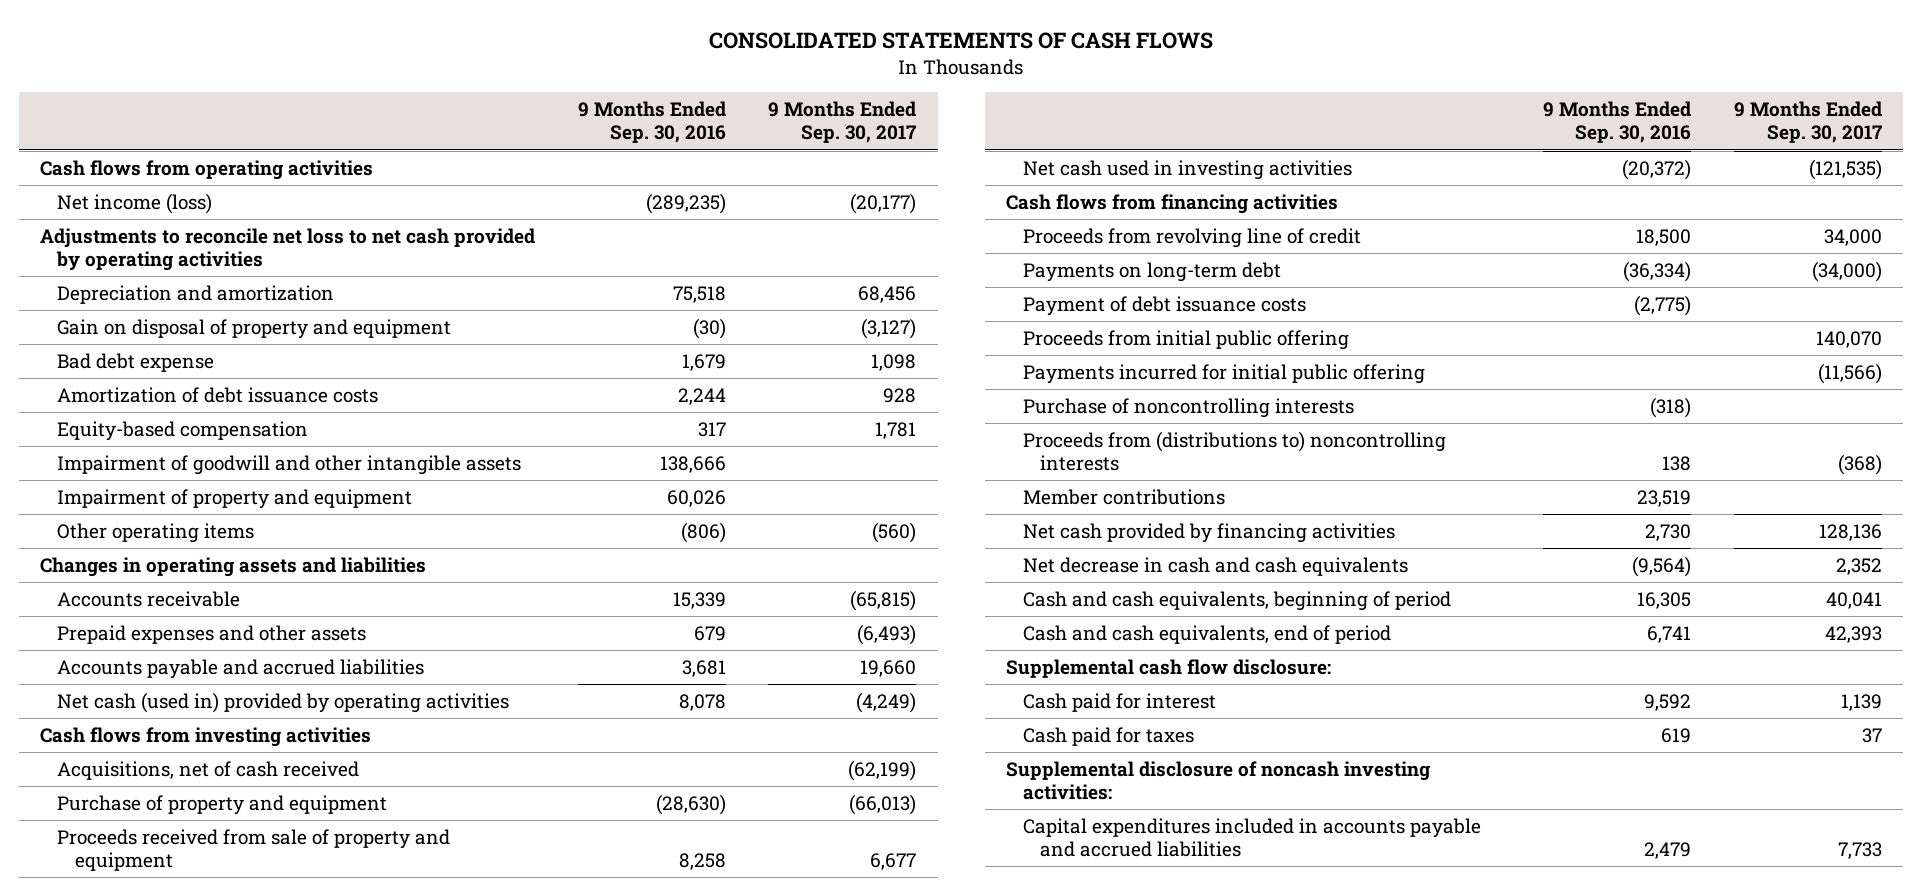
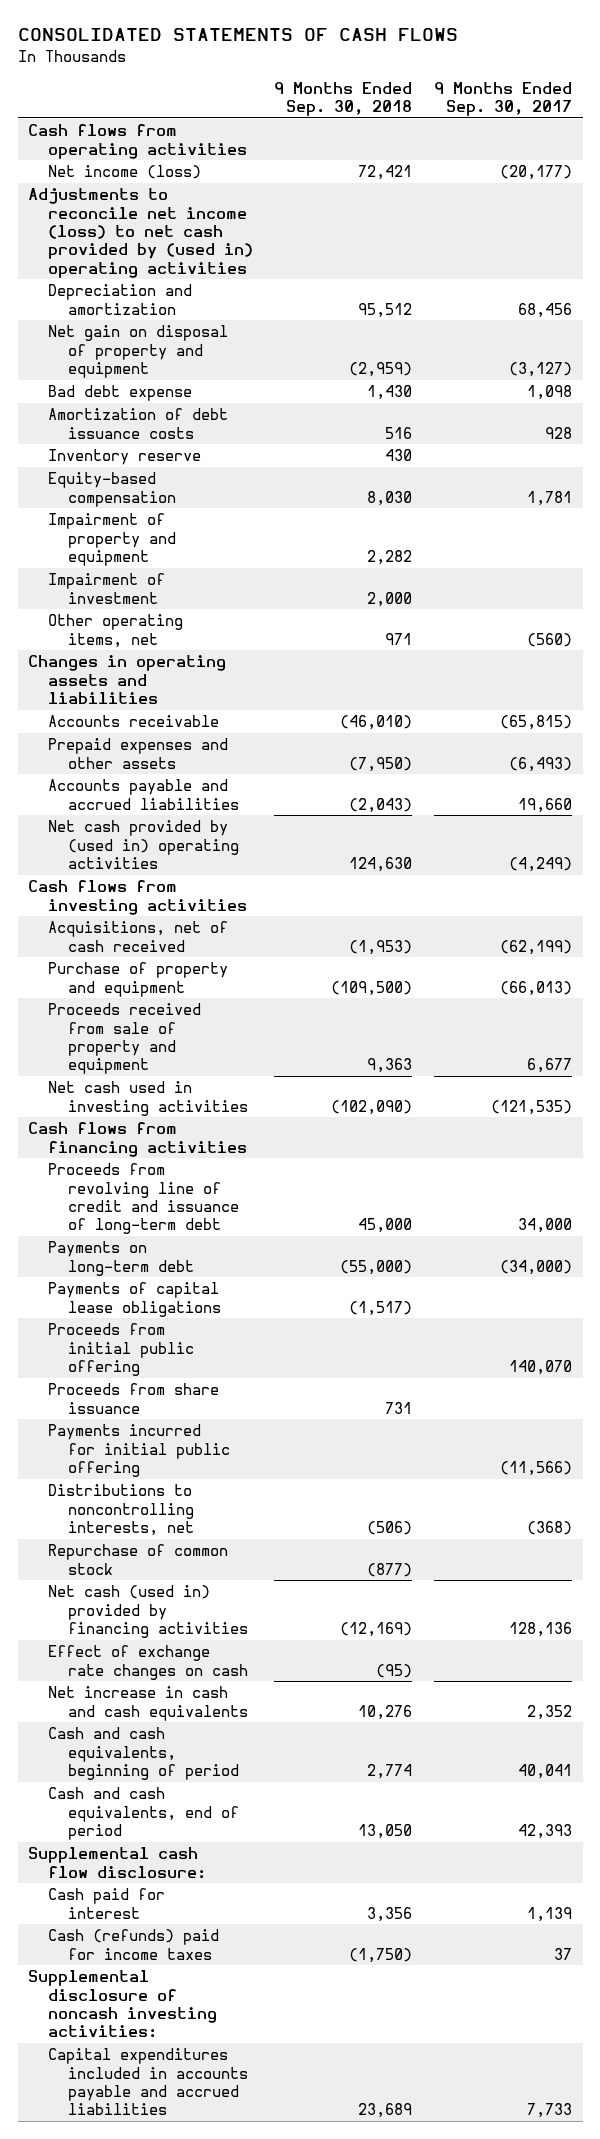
- | 9 Months Ended Sep. 30, 2016 | 9 Months Ended Sep. 30, 2017
+ | 9 Months Ended Sep. 30, 2018 | 9 Months Ended Sep. 30, 2017
- Adjustments to reconcile net loss to net cash provided by operating activities
+ Adjustments to reconcile net income (loss) to net cash provided by (used in) operating activities
- Gain on disposal of property and equipment | (30) | (3,127)
+ Net gain on disposal of property and equipment | (2,959) | (3,127)
+ Inventory reserve | 430 |
- Impairment of goodwill and other intangible assets | 138,666 |
- Other operating items | (806) | (560)
+ Impairment of investment | 2,000 |
+ Other operating items, net | 971 | (560)
- Net cash (used in) provided by operating activities | 8,078 | (4,249)
+ Net cash provided by (used in) operating activities | 124,630 | (4,249)
- Proceeds from revolving line of credit | 18,500 | 34,000
+ Proceeds from revolving line of credit and issuance of long-term debt | 45,000 | 34,000
- Payment of debt issuance costs | (2,775) |
+ Payments of capital lease obligations | (1,517) |
+ Proceeds from share issuance | 731 |
- Purchase of noncontrolling interests | (318) |
- Proceeds from (distributions to) noncontrolling interests | 138 | (368)
- Member contributions | 23,519 |
- Net cash provided by financing activities | 2,730 | 128,136
- Net decrease in cash and cash equivalents | (9,564) | 2,352
+ Distributions to noncontrolling interests, net | (506) | (368)
+ Repurchase of common stock | (877) |
+ Net cash (used in) provided by financing activities | (12,169) | 128,136
+ Effect of exchange rate changes on cash | (95) |
+ Net increase in cash and cash equivalents | 10,276 | 2,352
- Cash paid for taxes | 619 | 37
+ Cash (refunds) paid for income taxes | (1,750) | 37

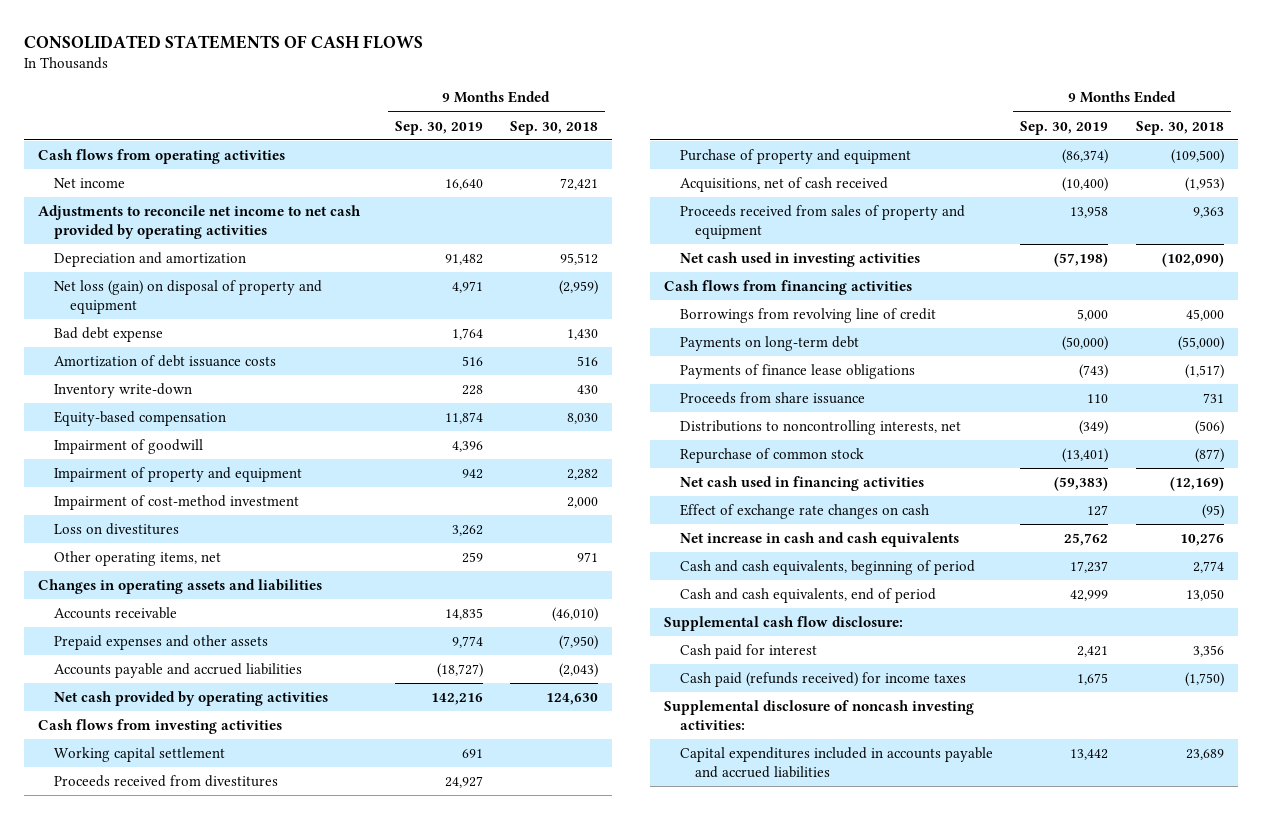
- | 9 Months Ended Sep. 30, 2018 | 9 Months Ended Sep. 30, 2017
+ | 9 Months Ended Sep. 30, 2019 | 9 Months Ended Sep. 30, 2018
- Net income (loss) | 72,421 | (20,177)
- Adjustments to reconcile net income (loss) to net cash provided by (used in) operating activities
+ Net income | 16,640 | 72,421
+ Adjustments to reconcile net income to net cash provided by operating activities
- Net gain on disposal of property and equipment | (2,959) | (3,127)
+ Net loss (gain) on disposal of property and equipment | 4,971 | (2,959)
- Inventory reserve | 430 |
+ Inventory write-down | 228 | 430
+ Impairment of goodwill | 4,396 |
- Impairment of investment | 2,000 |
+ Impairment of cost-method investment | | 2,000
+ Loss on divestitures | 3,262 |
- Net cash provided by (used in) operating activities | 124,630 | (4,249)
+ Net cash provided by operating activities | 142,216 | 124,630
+ Working capital settlement | 691 |
+ Proceeds received from divestitures | 24,927 |
- Proceeds received from sale of property and equipment | 9,363 | 6,677
moved down: Acquisitions, net of cash received | (10,400) | (1,953)
+ Proceeds received from sales of property and equipment | 13,958 | 9,363
- Proceeds from revolving line of credit and issuance of long-term debt | 45,000 | 34,000
+ Borrowings from revolving line of credit | 5,000 | 45,000
- Payments of capital lease obligations | (1,517) |
- Proceeds from initial public offering | | 140,070
+ Payments of finance lease obligations | (743) | (1,517)
- Payments incurred for initial public offering | | (11,566)
- Net cash (used in) provided by financing activities | (12,169) | 128,136
+ Net cash used in financing activities | (59,383) | (12,169)
- Cash (refunds) paid for income taxes | (1,750) | 37
+ Cash paid (refunds received) for income taxes | 1,675 | (1,750)

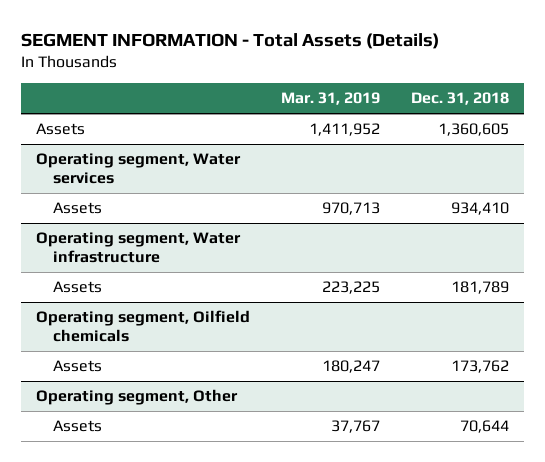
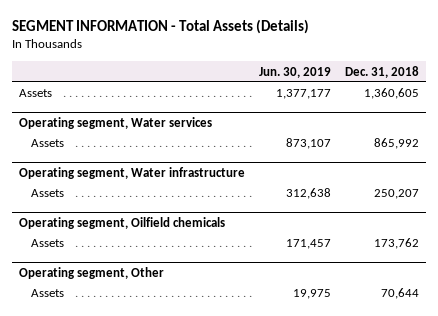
- | Mar. 31, 2019 | Dec. 31, 2018
+ | Jun. 30, 2019 | Dec. 31, 2018
@ Operating segment, Water services
- Assets | 970,713 | 934,410
+ Assets | 873,107 | 865,992
@ Operating segment, Water infrastructure
- Assets | 223,225 | 181,789
+ Assets | 312,638 | 250,207

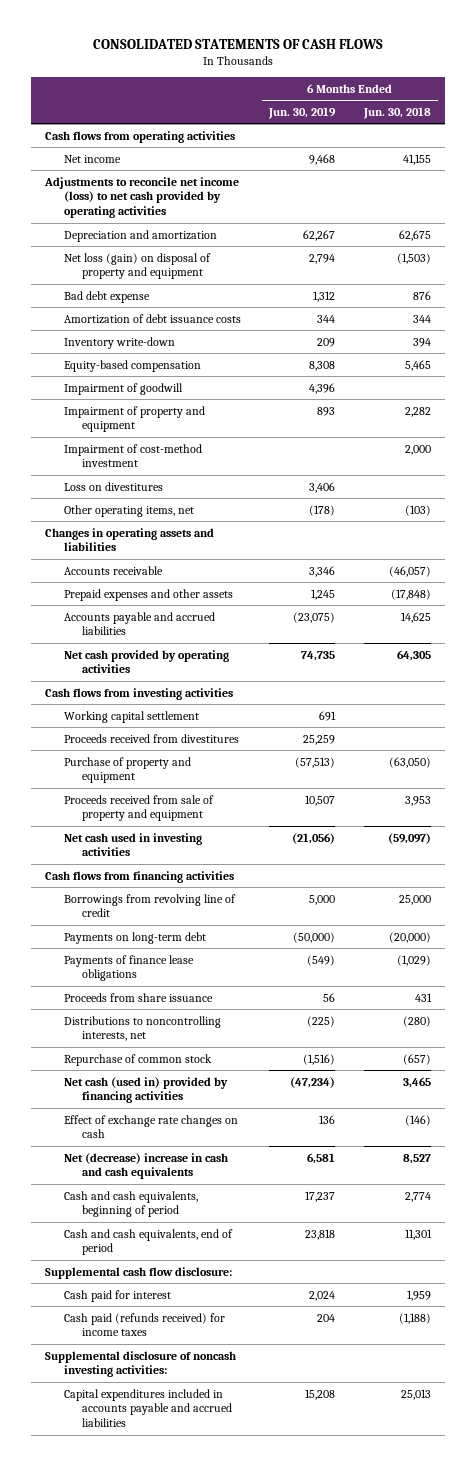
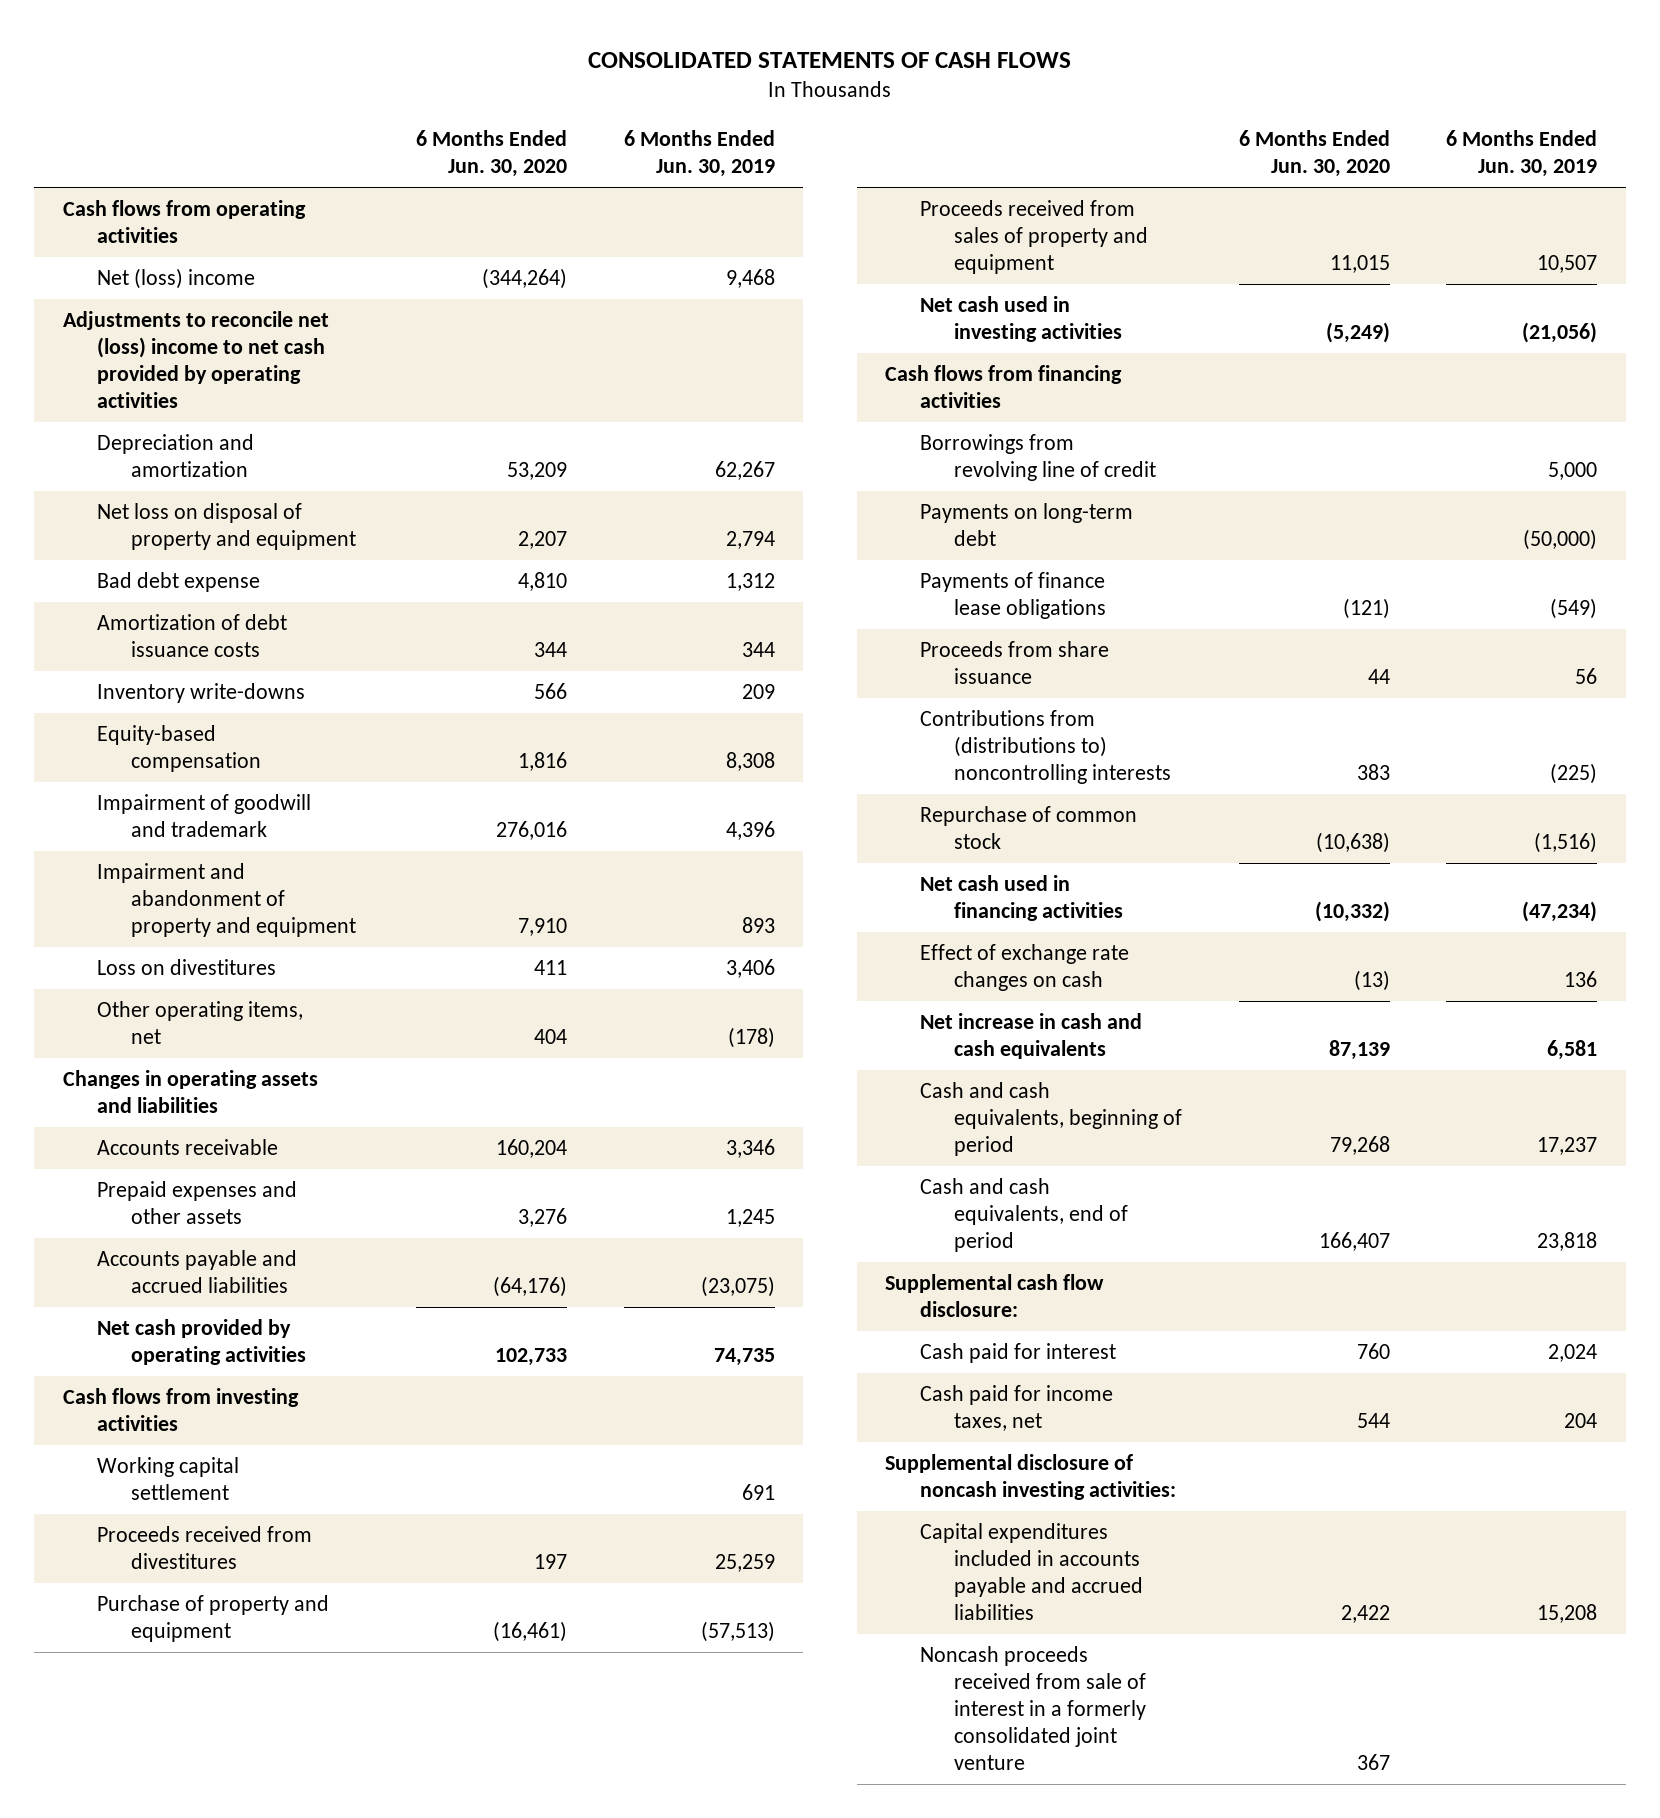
- | 6 Months Ended Jun. 30, 2019 | 6 Months Ended Jun. 30, 2018
+ | 6 Months Ended Jun. 30, 2020 | 6 Months Ended Jun. 30, 2019
- Net income | 9,468 | 41,155
- Adjustments to reconcile net income (loss) to net cash provided by operating activities
+ Net (loss) income | (344,264) | 9,468
+ Adjustments to reconcile net (loss) income to net cash provided by operating activities
- Net loss (gain) on disposal of property and equipment | 2,794 | (1,503)
+ Net loss on disposal of property and equipment | 2,207 | 2,794
- Inventory write-down | 209 | 394
+ Inventory write-downs | 566 | 209
- Impairment of goodwill | 4,396 |
- Impairment of property and equipment | 893 | 2,282
- Impairment of cost-method investment | | 2,000
+ Impairment of goodwill and trademark | 276,016 | 4,396
+ Impairment and abandonment of property and equipment | 7,910 | 893
- Proceeds received from sale of property and equipment | 10,507 | 3,953
+ Proceeds received from sales of property and equipment | 11,015 | 10,507
- Distributions to noncontrolling interests, net | (225) | (280)
+ Contributions from (distributions to) noncontrolling interests | 383 | (225)
- Net cash (used in) provided by financing activities | (47,234) | 3,465
+ Net cash used in financing activities | (10,332) | (47,234)
- Net (decrease) increase in cash and cash equivalents | 6,581 | 8,527
+ Net increase in cash and cash equivalents | 87,139 | 6,581
- Cash paid (refunds received) for income taxes | 204 | (1,188)
+ Cash paid for income taxes, net | 544 | 204
+ Noncash proceeds received from sale of interest in a formerly consolidated joint venture | 367 |

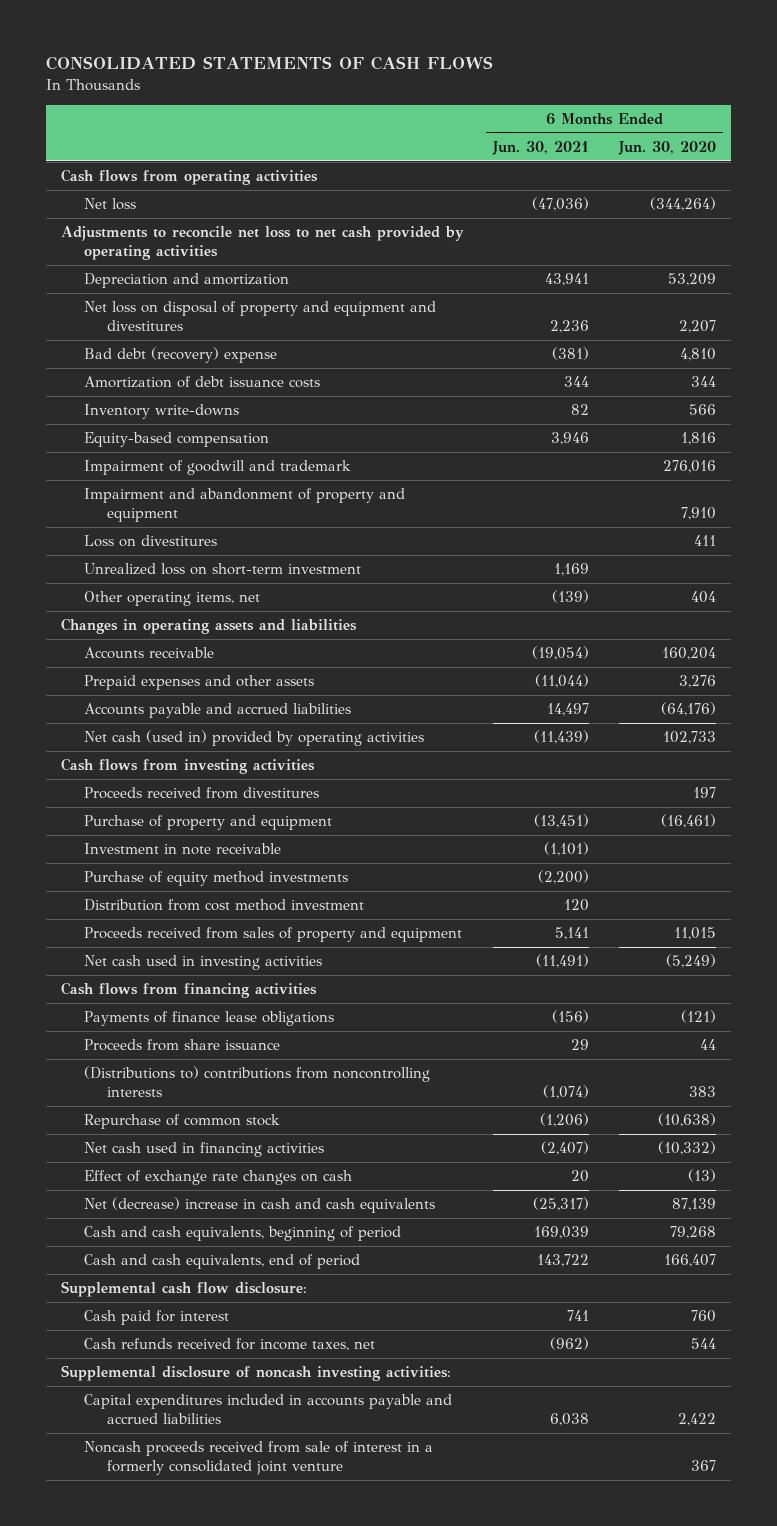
- | 6 Months Ended Jun. 30, 2020 | 6 Months Ended Jun. 30, 2019
+ | 6 Months Ended Jun. 30, 2021 | 6 Months Ended Jun. 30, 2020
- Net (loss) income | (344,264) | 9,468
- Adjustments to reconcile net (loss) income to net cash provided by operating activities
+ Net loss | (47,036) | (344,264)
+ Adjustments to reconcile net loss to net cash provided by operating activities
- Net loss on disposal of property and equipment | 2,207 | 2,794
- Bad debt expense | 4,810 | 1,312
+ Net loss on disposal of property and equipment and divestitures | 2,236 | 2,207
+ Bad debt (recovery) expense | (381) | 4,810
+ Unrealized loss on short-term investment | 1,169 |
- Net cash provided by operating activities | 102,733 | 74,735
+ Net cash (used in) provided by operating activities | (11,439) | 102,733
- Working capital settlement | | 691
+ Investment in note receivable | (1,101) |
+ Purchase of equity method investments | (2,200) |
+ Distribution from cost method investment | 120 |
- Borrowings from revolving line of credit | | 5,000
- Payments on long-term debt | | (50,000)
- Contributions from (distributions to) noncontrolling interests | 383 | (225)
+ (Distributions to) contributions from noncontrolling interests | (1,074) | 383
- Net increase in cash and cash equivalents | 87,139 | 6,581
+ Net (decrease) increase in cash and cash equivalents | (25,317) | 87,139
- Cash paid for income taxes, net | 544 | 204
+ Cash refunds received for income taxes, net | (962) | 544

